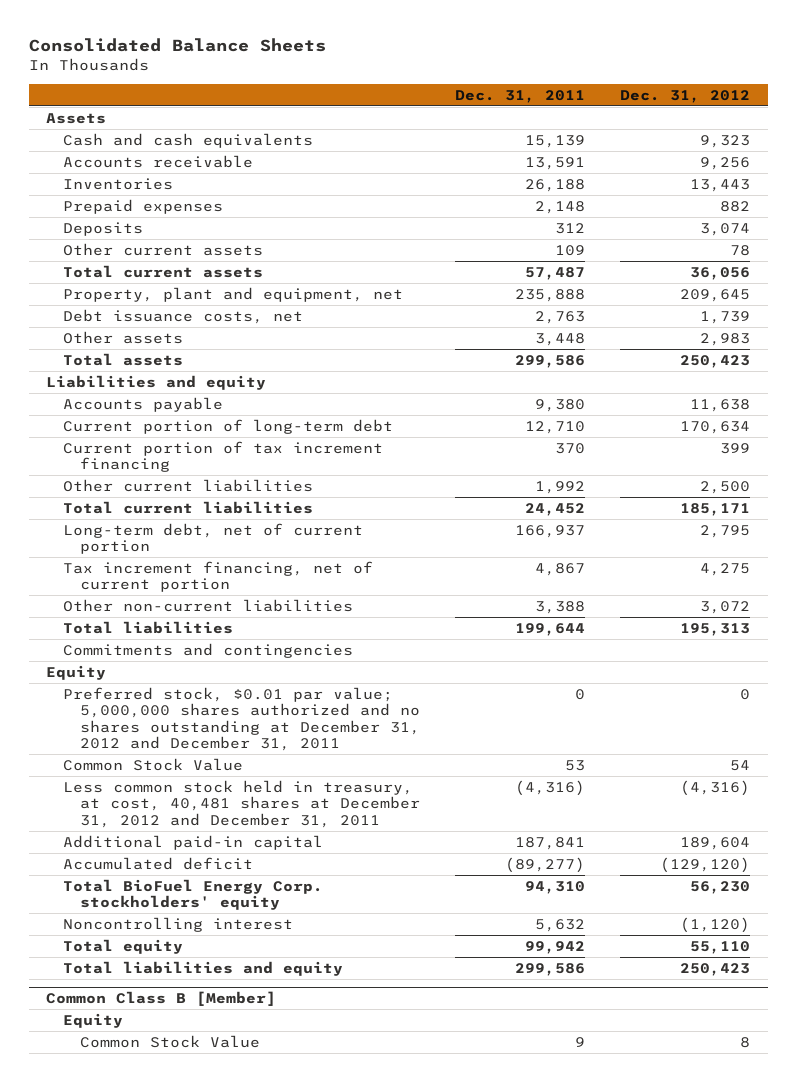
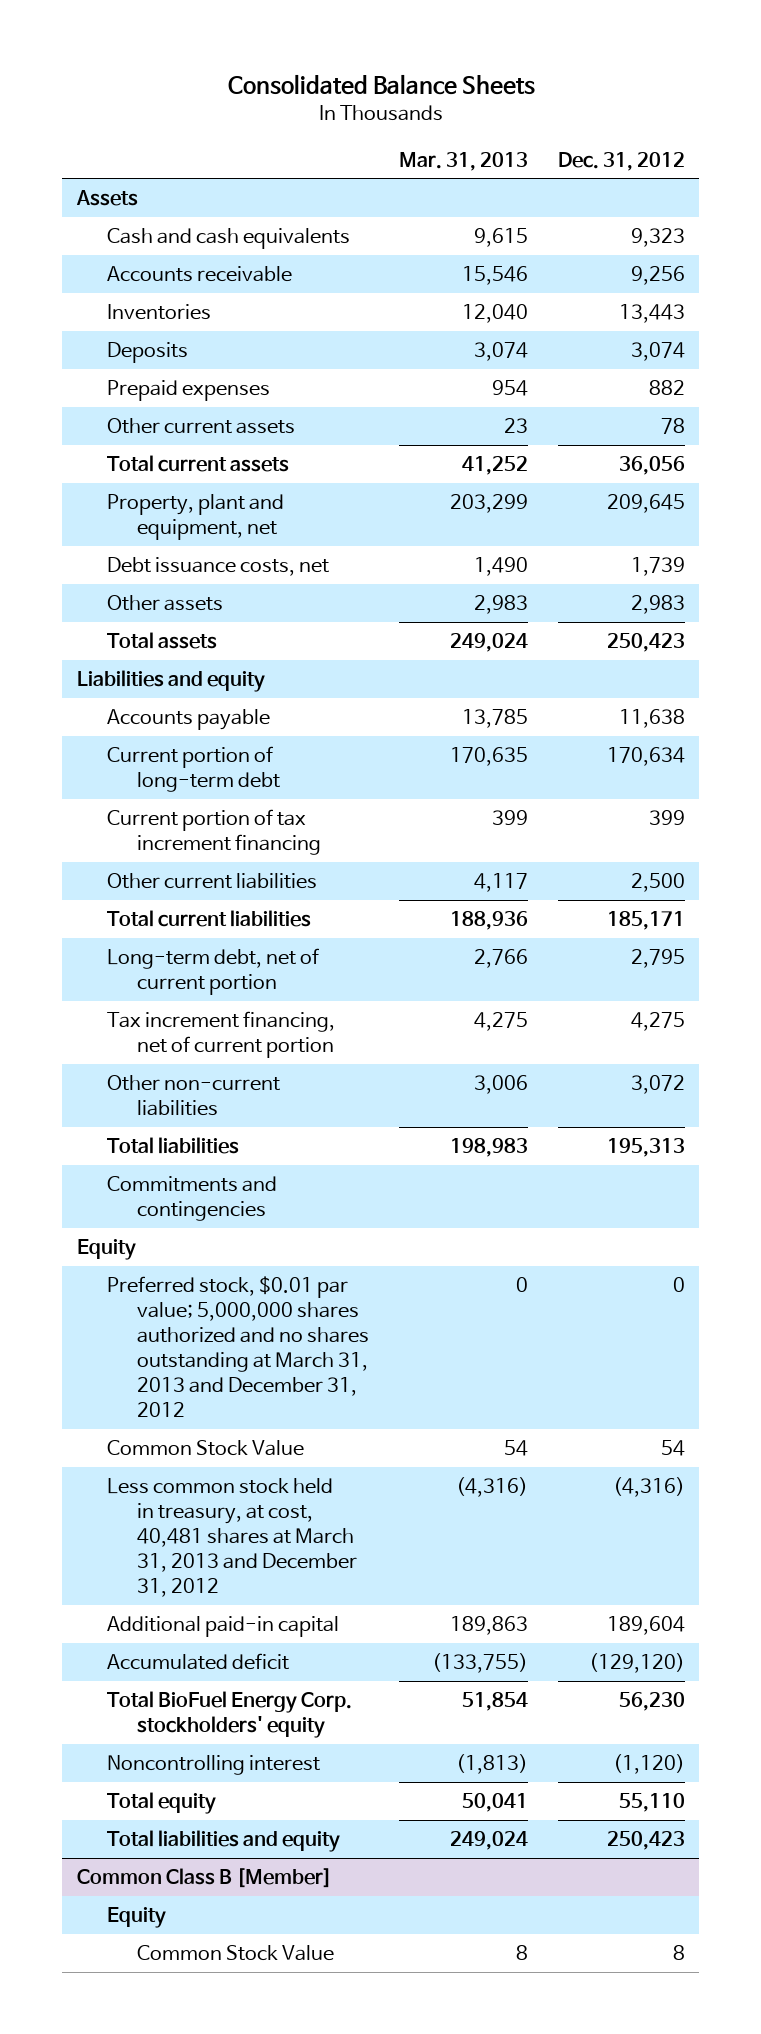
- | Dec. 31, 2011 | Dec. 31, 2012
+ | Mar. 31, 2013 | Dec. 31, 2012
moved down: Prepaid expenses | 954 | 882
- Preferred stock, $0.01 par value; 5,000,000 shares authorized and no shares outstanding at December 31, 2012 and December 31, 2011 | 0 | 0
+ Preferred stock, $0.01 par value; 5,000,000 shares authorized and no shares outstanding at March 31, 2013 and December 31, 2012 | 0 | 0
- Less common stock held in treasury, at cost, 40,481 shares at December 31, 2012 and December 31, 2011 | (4,316) | (4,316)
+ Less common stock held in treasury, at cost, 40,481 shares at March 31, 2013 and December 31, 2012 | (4,316) | (4,316)

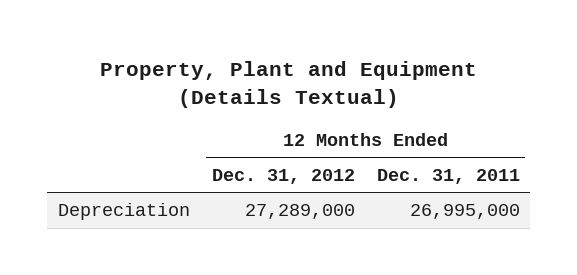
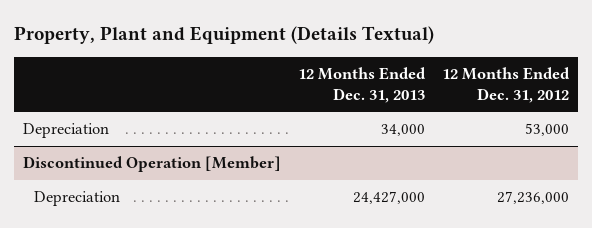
- | 12 Months Ended Dec. 31, 2012 | 12 Months Ended Dec. 31, 2011
+ | 12 Months Ended Dec. 31, 2013 | 12 Months Ended Dec. 31, 2012
- Depreciation | 27,289,000 | 26,995,000
+ Depreciation | 34,000 | 53,000
+ Discontinued Operation [Member]
+ Depreciation | 24,427,000 | 27,236,000

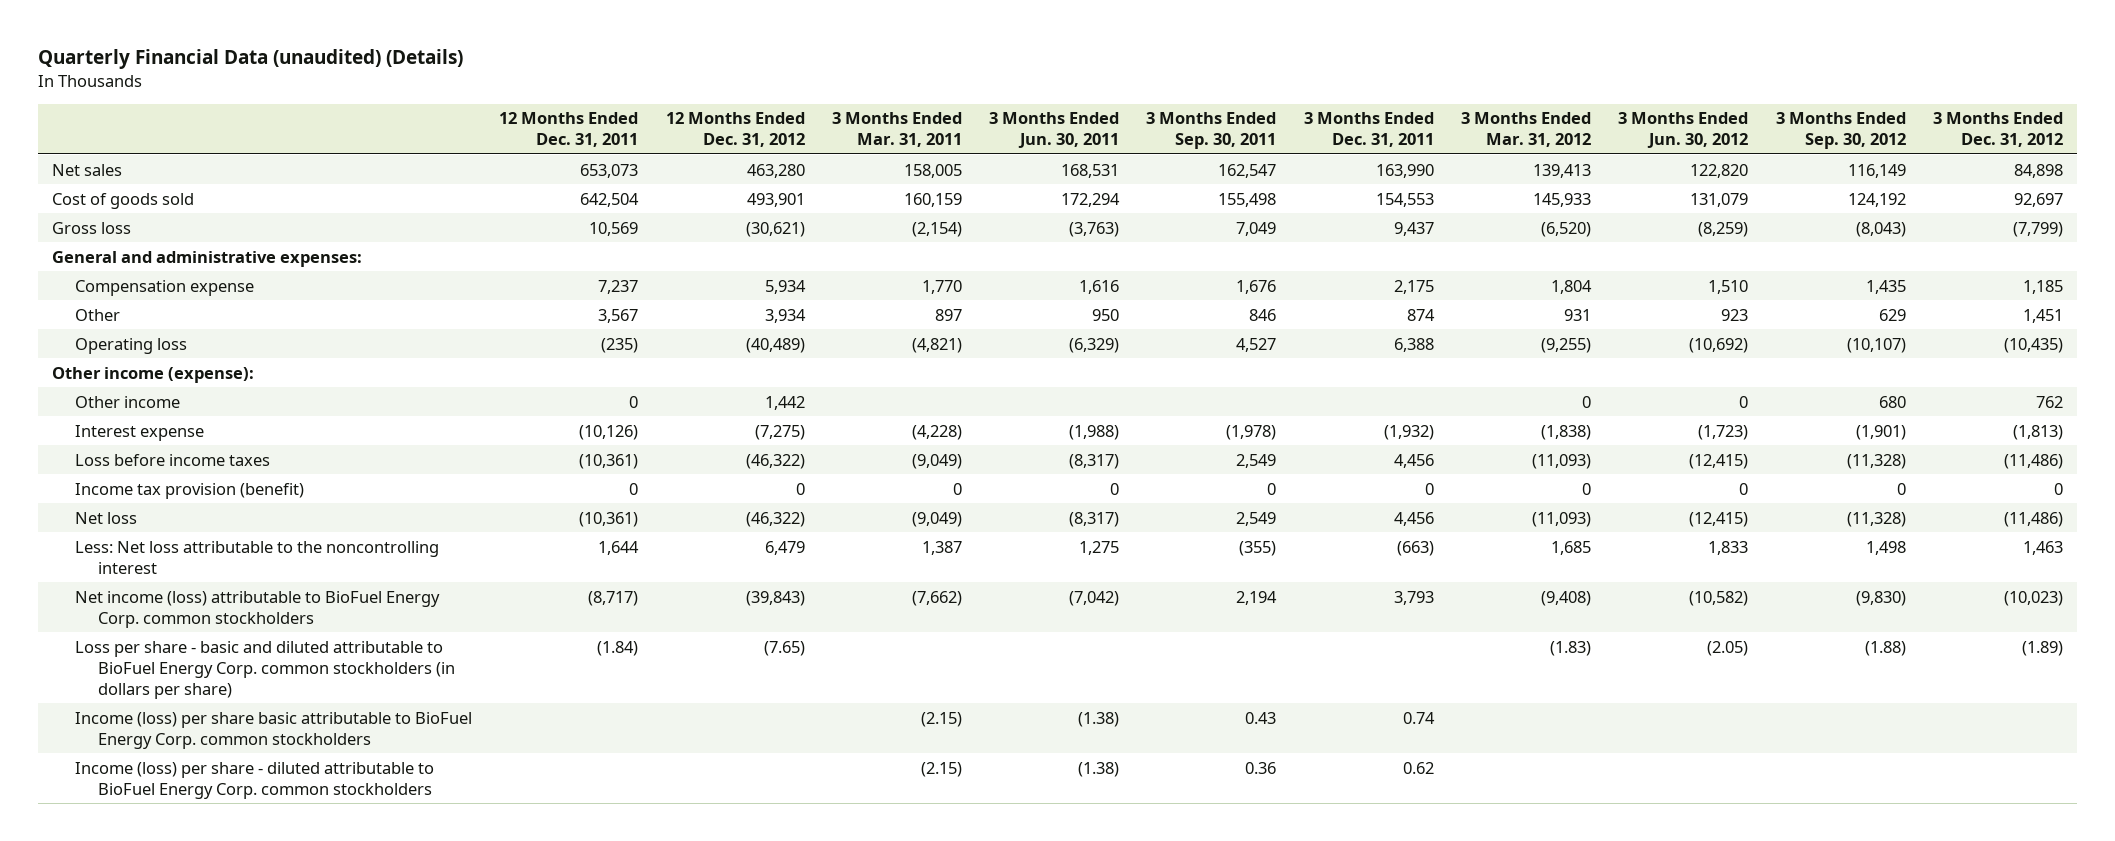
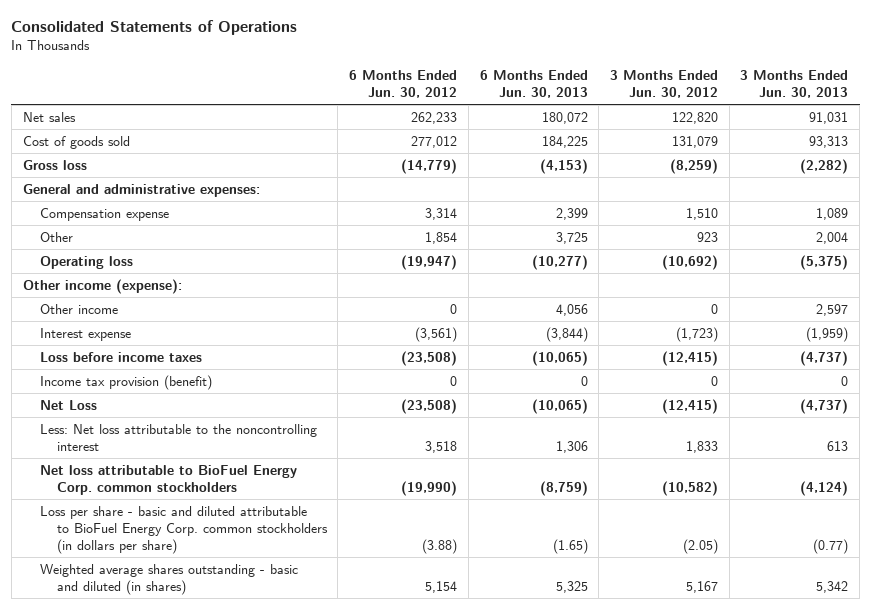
- Quarterly Financial Data (unaudited) (Details)
+ Consolidated Statements of Operations
- | 12 Months Ended Dec. 31, 2011 | 12 Months Ended Dec. 31, 2012 | 3 Months Ended Mar. 31, 2011 | 3 Months Ended Jun. 30, 2011 | 3 Months Ended Sep. 30, 2011 | 3 Months Ended Dec. 31, 2011 | 3 Months Ended Mar. 31, 2012 | 3 Months Ended Jun. 30, 2012 | 3 Months Ended Sep. 30, 2012 | 3 Months Ended Dec. 31, 2012
+ | 6 Months Ended Jun. 30, 2012 | 6 Months Ended Jun. 30, 2013 | 3 Months Ended Jun. 30, 2012 | 3 Months Ended Jun. 30, 2013
- Net loss | (10,361) | (46,322) | (9,049) | (8,317) | 2,549 | 4,456 | (11,093) | (12,415) | (11,328) | (11,486)
+ Net Loss | (23,508) | (10,065) | (12,415) | (4,737)
- Net income (loss) attributable to BioFuel Energy Corp. common stockholders | (8,717) | (39,843) | (7,662) | (7,042) | 2,194 | 3,793 | (9,408) | (10,582) | (9,830) | (10,023)
+ Net loss attributable to BioFuel Energy Corp. common stockholders | (19,990) | (8,759) | (10,582) | (4,124)
- Income (loss) per share basic attributable to BioFuel Energy Corp. common stockholders | | | (2.15) | (1.38) | 0.43 | 0.74 | | | |
- Income (loss) per share - diluted attributable to BioFuel Energy Corp. common stockholders | | | (2.15) | (1.38) | 0.36 | 0.62 | | | |
+ Weighted average shares outstanding - basic and diluted (in shares) | 5,154 | 5,325 | 5,167 | 5,342

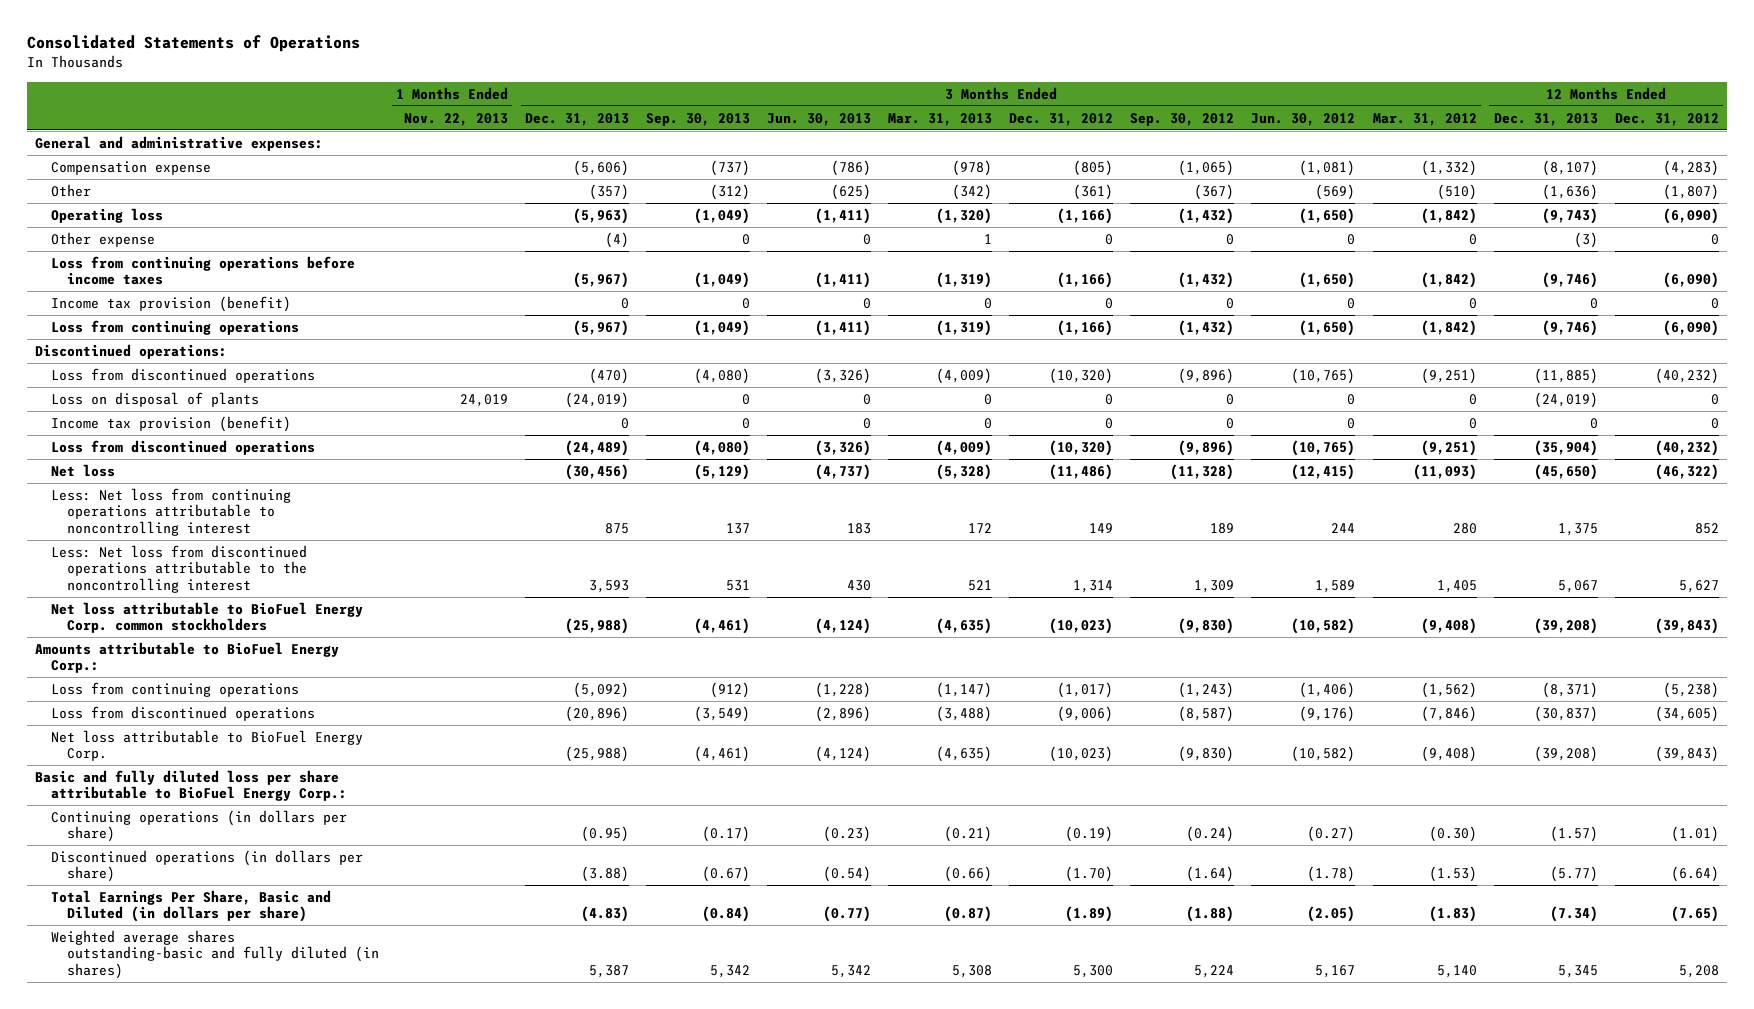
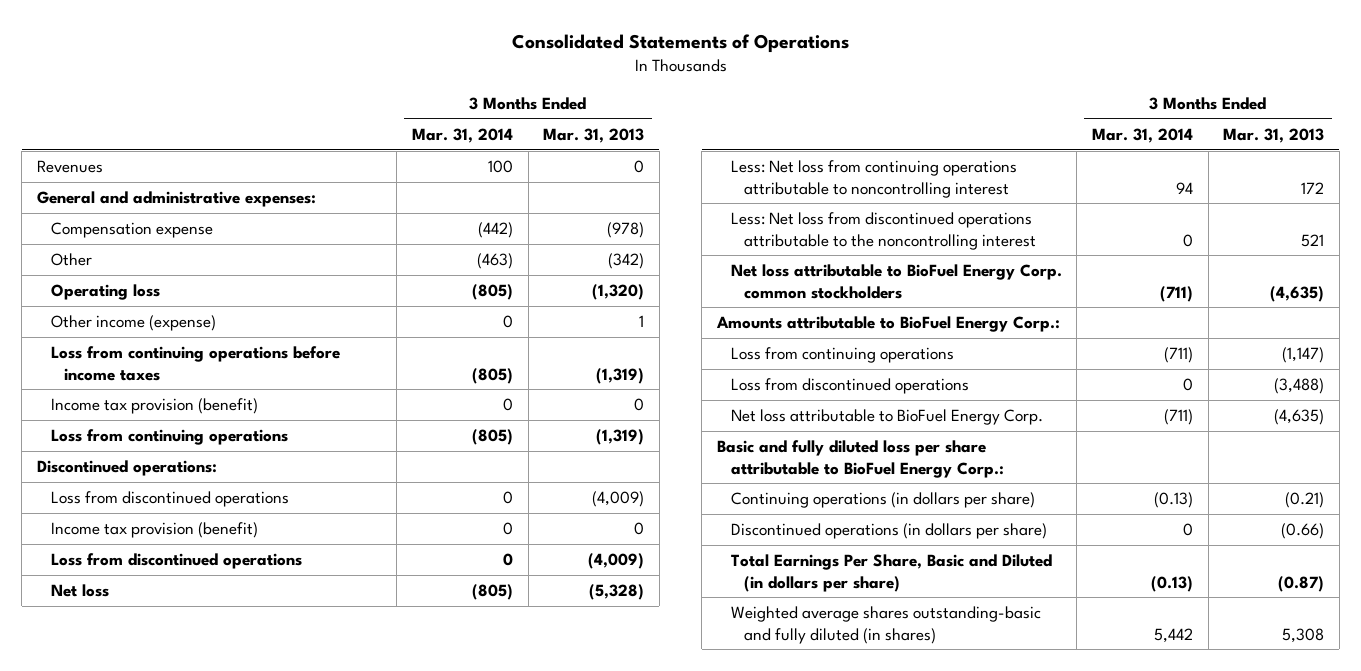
- | 1 Months Ended Nov. 22, 2013 | 3 Months Ended Dec. 31, 2013 | 3 Months Ended Sep. 30, 2013 | 3 Months Ended Jun. 30, 2013 | 3 Months Ended Mar. 31, 2013 | 3 Months Ended Dec. 31, 2012 | 3 Months Ended Sep. 30, 2012 | 3 Months Ended Jun. 30, 2012 | 3 Months Ended Mar. 31, 2012 | 12 Months Ended Dec. 31, 2013 | 12 Months Ended Dec. 31, 2012
+ | 3 Months Ended Mar. 31, 2014 | 3 Months Ended Mar. 31, 2013
+ Revenues | 100 | 0
- Other expense | | (4) | 0 | 0 | 1 | 0 | 0 | 0 | 0 | (3) | 0
+ Other income (expense) | 0 | 1
- Loss on disposal of plants | 24,019 | (24,019) | 0 | 0 | 0 | 0 | 0 | 0 | 0 | (24,019) | 0

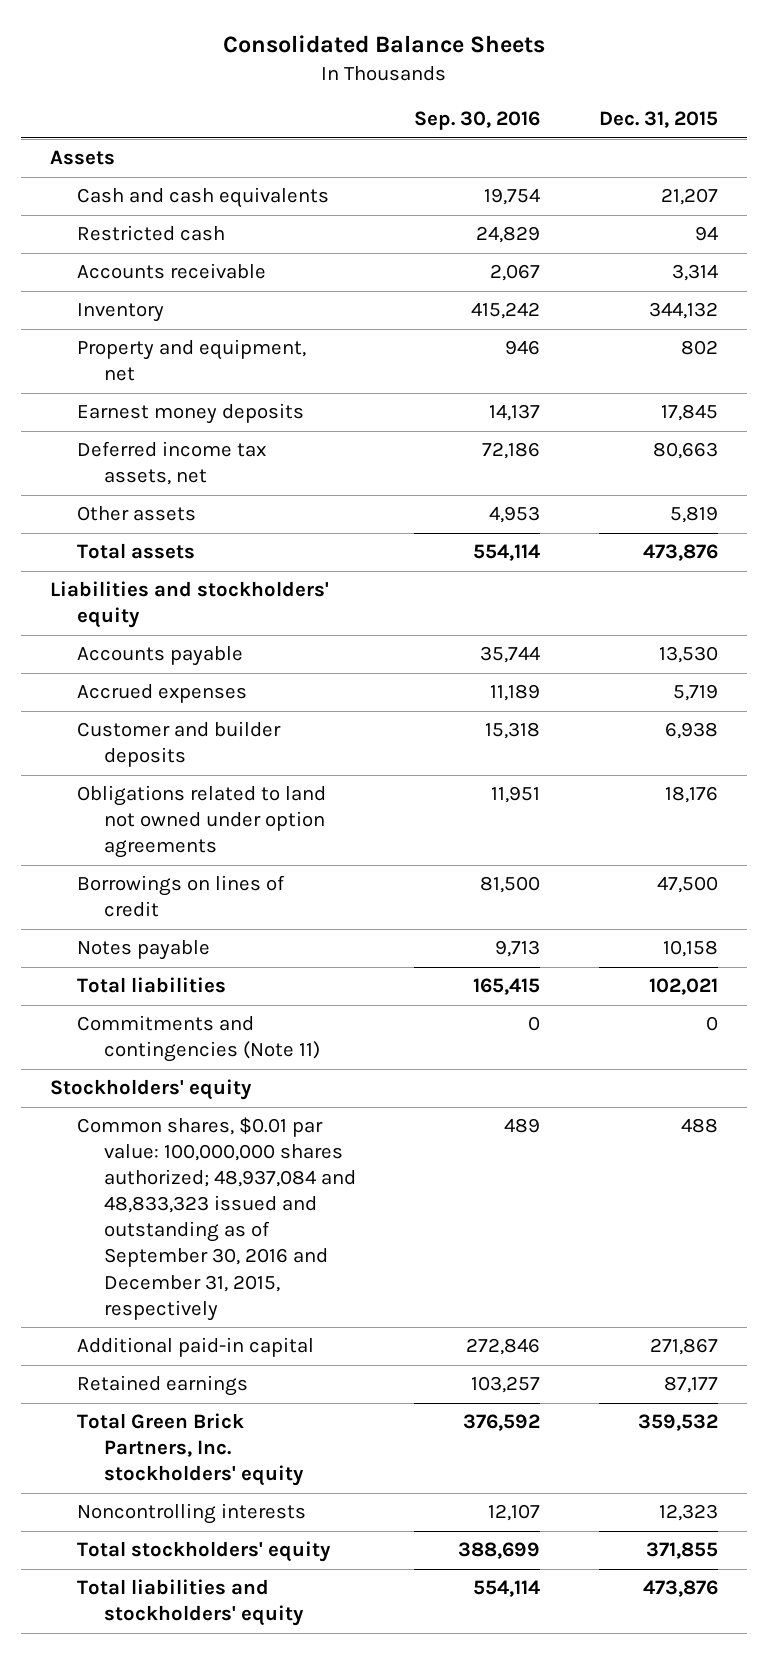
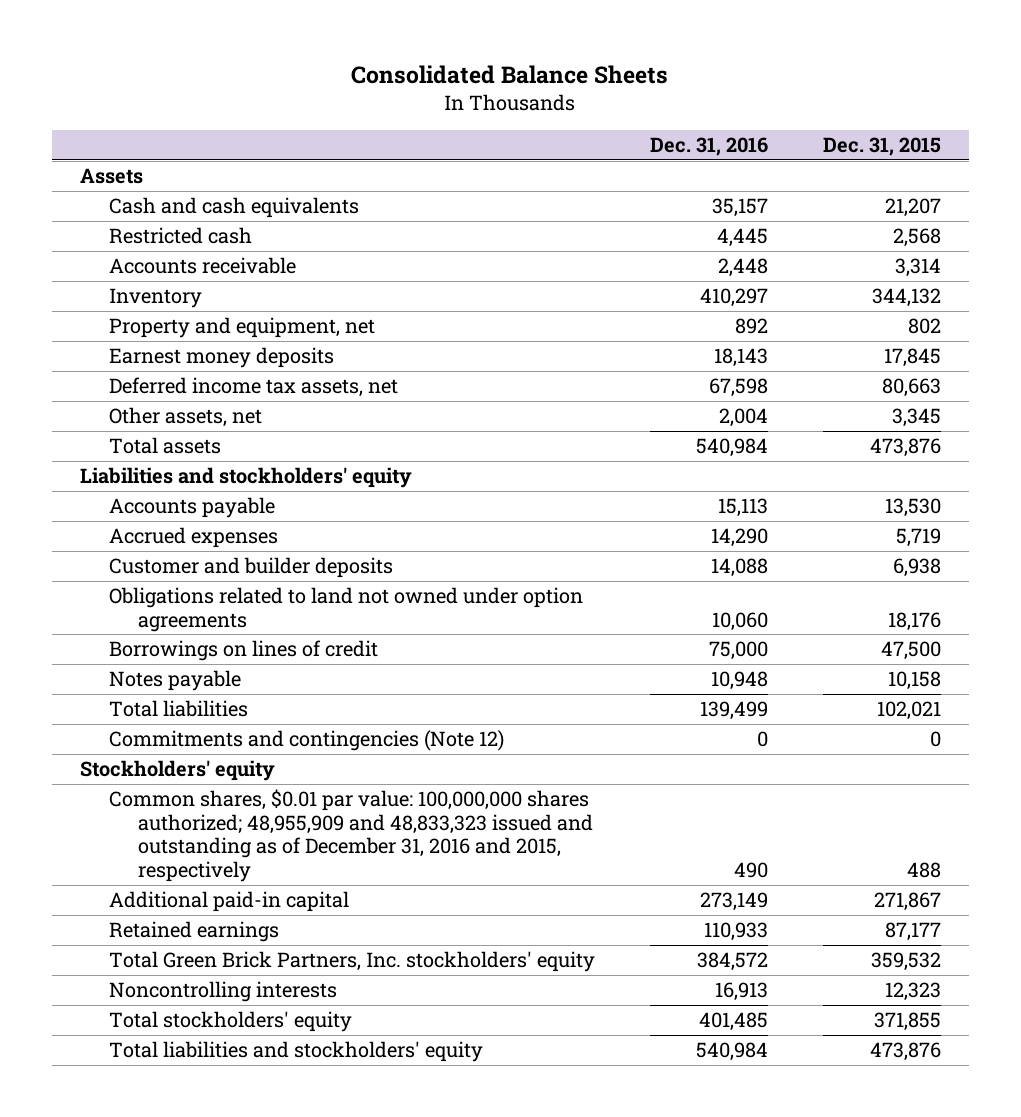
- | Sep. 30, 2016 | Dec. 31, 2015
+ | Dec. 31, 2016 | Dec. 31, 2015
- Restricted cash | 24,829 | 94
+ Restricted cash | 4,445 | 2,568
- Other assets | 4,953 | 5,819
+ Other assets, net | 2,004 | 3,345
- Commitments and contingencies (Note 11) | 0 | 0
+ Commitments and contingencies (Note 12) | 0 | 0
- Common shares, $0.01 par value: 100,000,000 shares authorized; 48,937,084 and 48,833,323 issued and outstanding as of September 30, 2016 and December 31, 2015, respectively | 489 | 488
+ Common shares, $0.01 par value: 100,000,000 shares authorized; 48,955,909 and 48,833,323 issued and outstanding as of December 31, 2016 and 2015, respectively | 490 | 488

